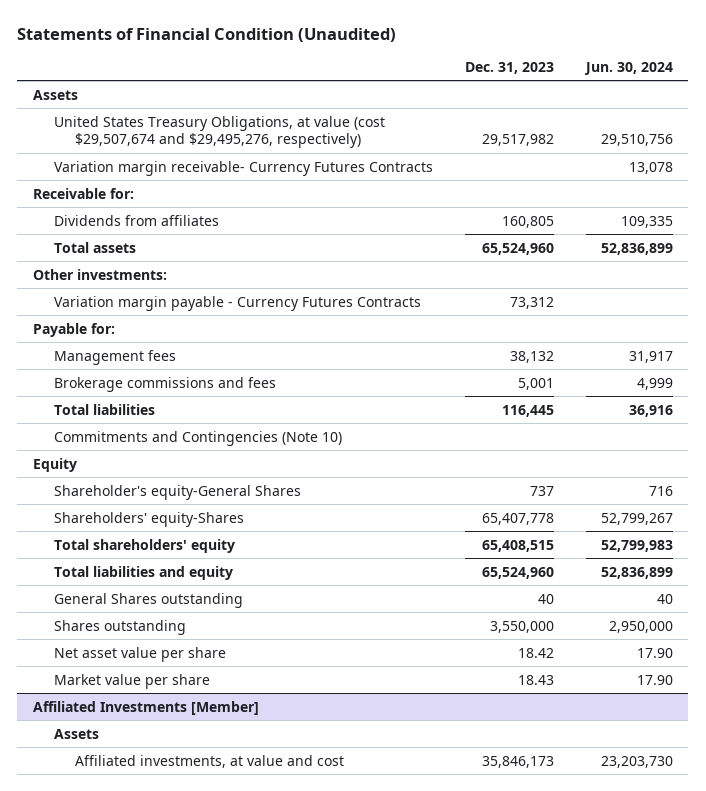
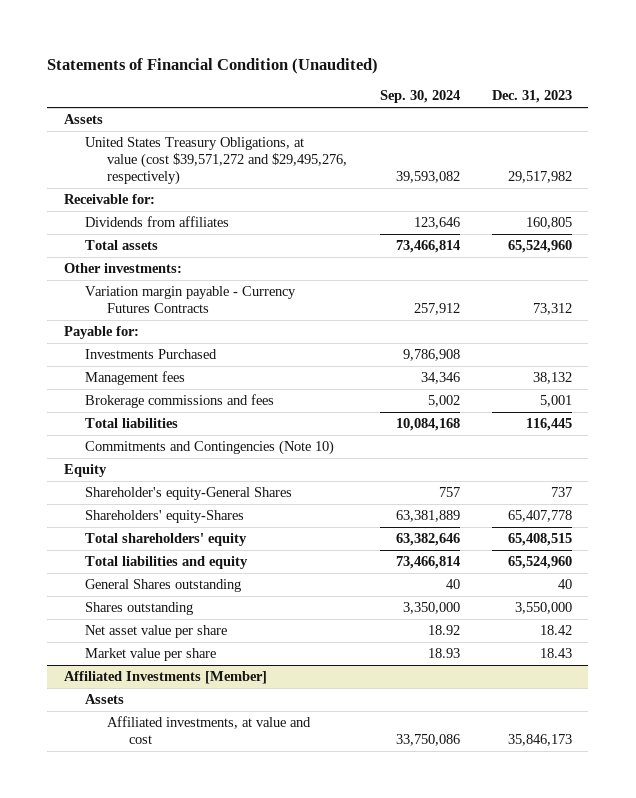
- | Dec. 31, 2023 | Jun. 30, 2024
+ | Sep. 30, 2024 | Dec. 31, 2023
- United States Treasury Obligations, at value (cost $29,507,674 and $29,495,276, respectively) | 29,517,982 | 29,510,756
- Variation margin receivable- Currency Futures Contracts | | 13,078
+ United States Treasury Obligations, at value (cost $39,571,272 and $29,495,276, respectively) | 39,593,082 | 29,517,982
+ Investments Purchased | 9,786,908 |

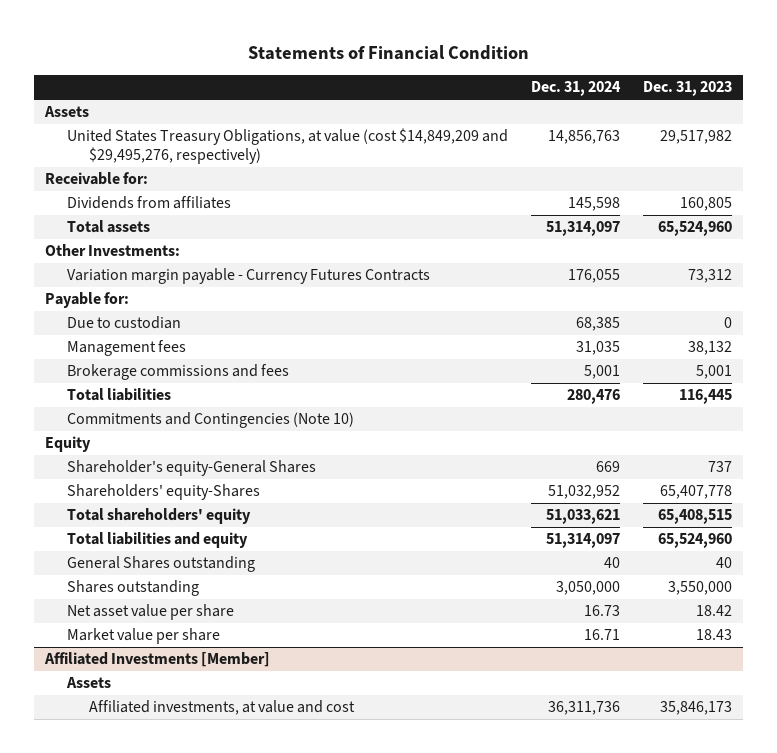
- Statements of Financial Condition (Unaudited)
+ Statements of Financial Condition
- | Sep. 30, 2024 | Dec. 31, 2023
+ | Dec. 31, 2024 | Dec. 31, 2023
- United States Treasury Obligations, at value (cost $39,571,272 and $29,495,276, respectively) | 39,593,082 | 29,517,982
+ United States Treasury Obligations, at value (cost $14,849,209 and $29,495,276, respectively) | 14,856,763 | 29,517,982
- Other investments:
+ Other Investments:
- Investments Purchased | 9,786,908 |
+ Due to custodian | 68,385 | 0

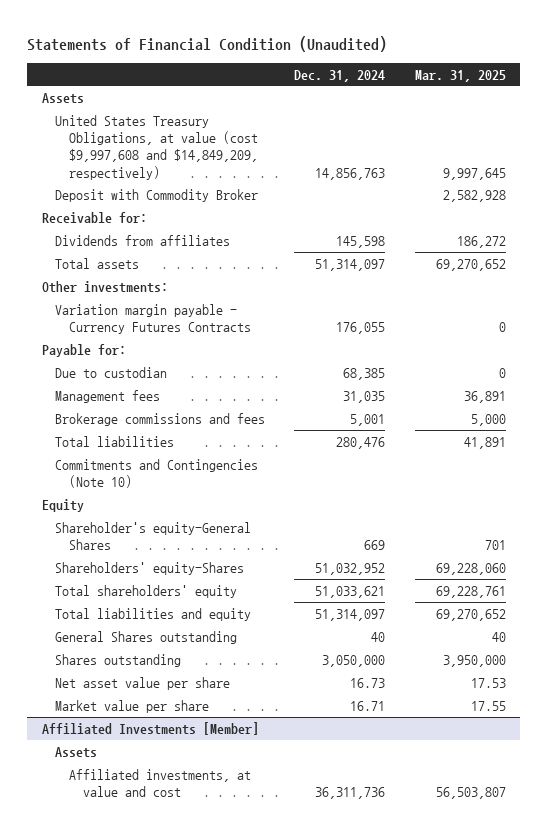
- Statements of Financial Condition
+ Statements of Financial Condition (Unaudited)
- | Dec. 31, 2024 | Dec. 31, 2023
+ | Dec. 31, 2024 | Mar. 31, 2025
- United States Treasury Obligations, at value (cost $14,849,209 and $29,495,276, respectively) | 14,856,763 | 29,517,982
+ United States Treasury Obligations, at value (cost $9,997,608 and $14,849,209, respectively) | 14,856,763 | 9,997,645
+ Deposit with Commodity Broker | | 2,582,928
- Other Investments:
+ Other investments:

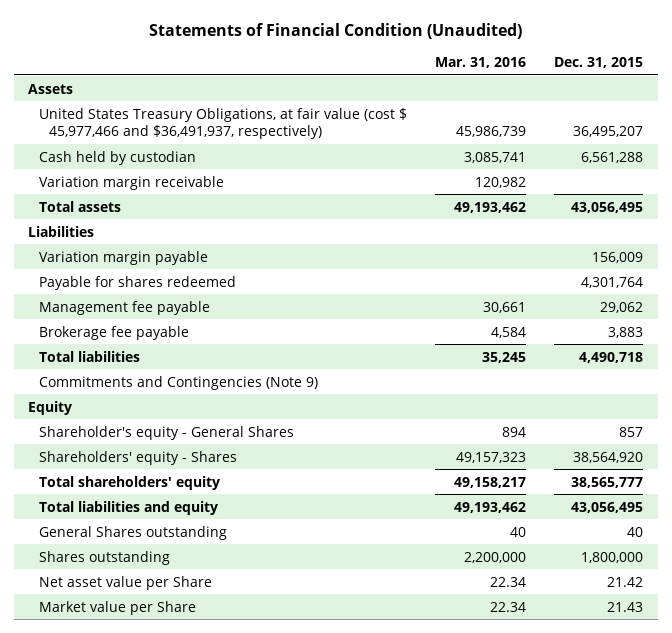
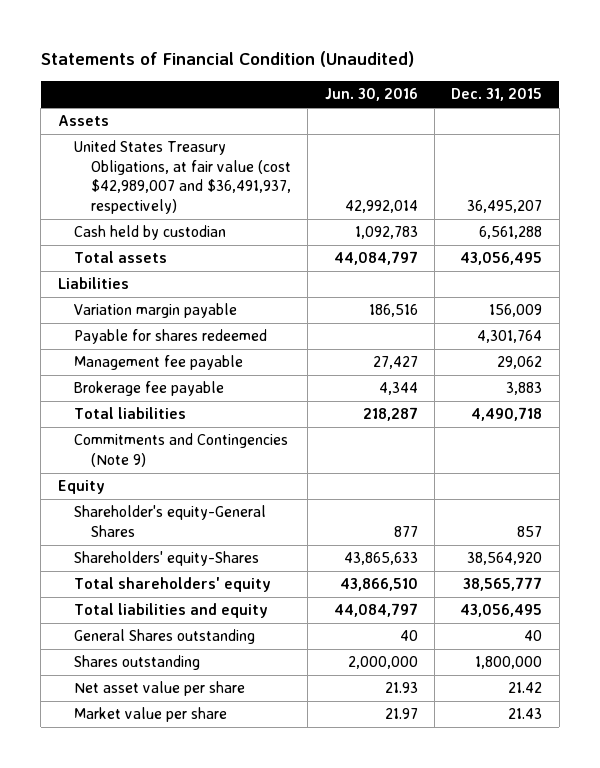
- | Mar. 31, 2016 | Dec. 31, 2015
+ | Jun. 30, 2016 | Dec. 31, 2015
- United States Treasury Obligations, at fair value (cost $ 45,977,466 and $36,491,937, respectively) | 45,986,739 | 36,495,207
+ United States Treasury Obligations, at fair value (cost $42,989,007 and $36,491,937, respectively) | 42,992,014 | 36,495,207
- Variation margin receivable | 120,982 |
- Shareholder's equity - General Shares | 894 | 857
- Shareholders' equity - Shares | 49,157,323 | 38,564,920
+ Shareholder's equity-General Shares | 877 | 857
+ Shareholders' equity-Shares | 43,865,633 | 38,564,920
- Net asset value per Share | 22.34 | 21.42
- Market value per Share | 22.34 | 21.43
+ Net asset value per share | 21.93 | 21.42
+ Market value per share | 21.97 | 21.43

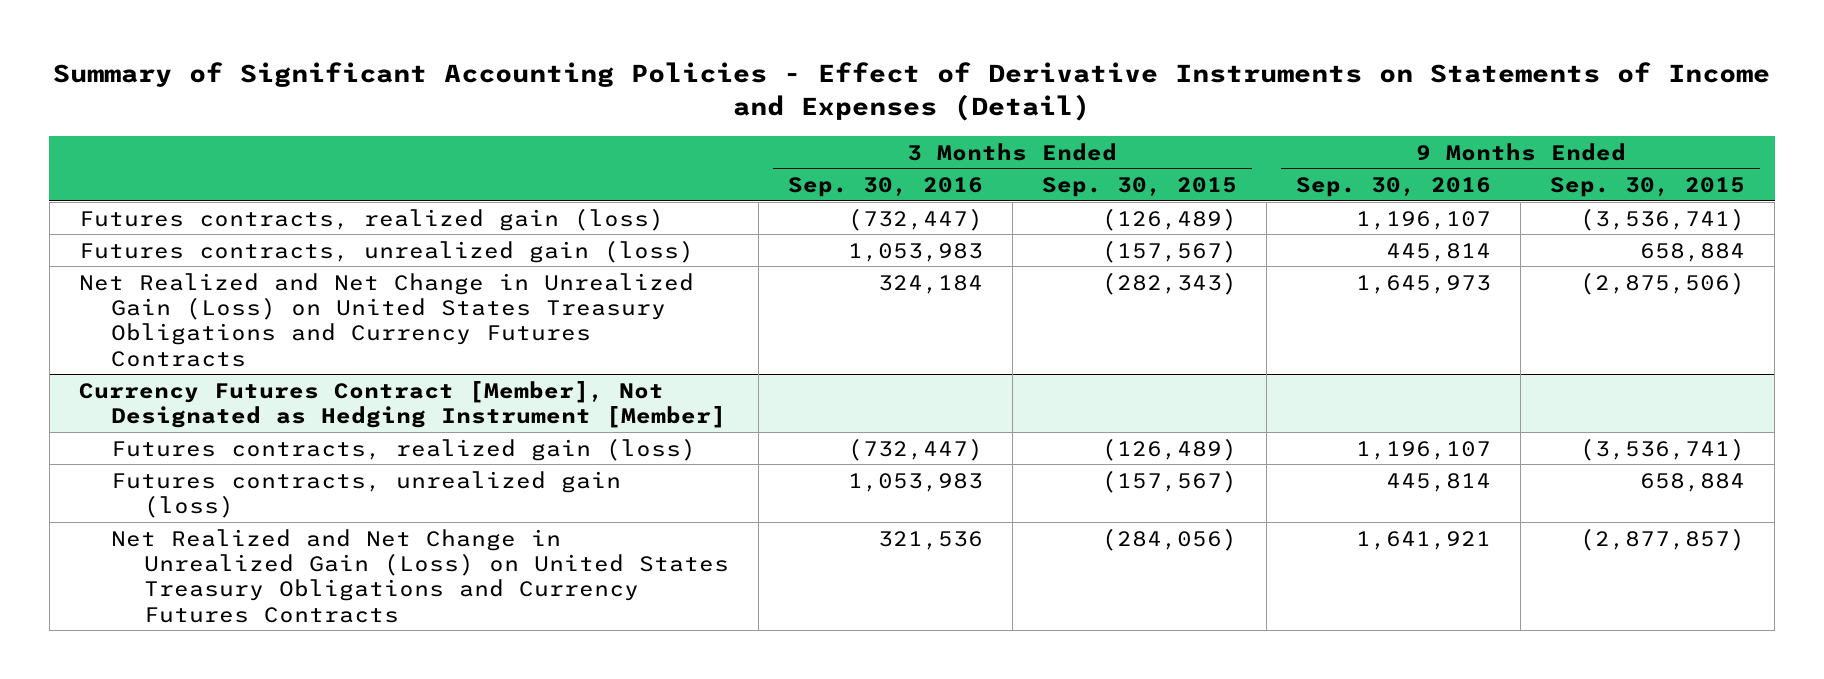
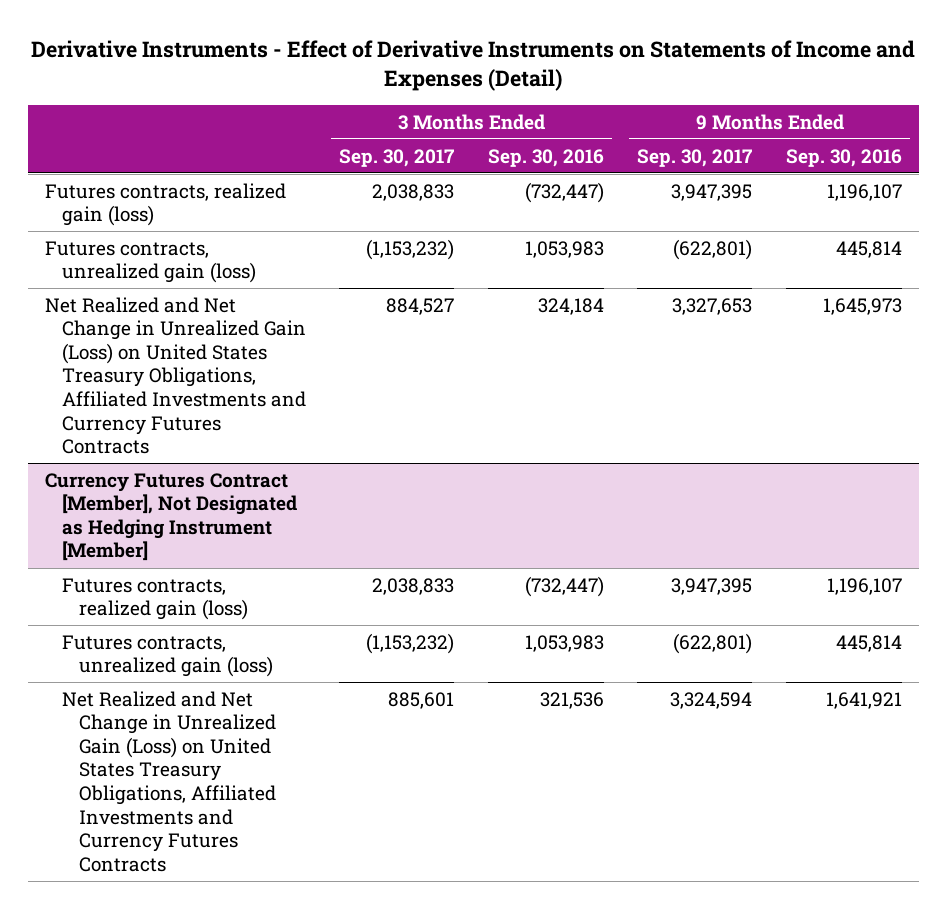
- Summary of Significant Accounting Policies - Effect of Derivative Instruments on Statements of Income and Expenses (Detail)
+ Derivative Instruments - Effect of Derivative Instruments on Statements of Income and Expenses (Detail)
- | 3 Months Ended Sep. 30, 2016 | 3 Months Ended Sep. 30, 2015 | 9 Months Ended Sep. 30, 2016 | 9 Months Ended Sep. 30, 2015
+ | 3 Months Ended Sep. 30, 2017 | 3 Months Ended Sep. 30, 2016 | 9 Months Ended Sep. 30, 2017 | 9 Months Ended Sep. 30, 2016
- Net Realized and Net Change in Unrealized Gain (Loss) on United States Treasury Obligations and Currency Futures Contracts | 324,184 | (282,343) | 1,645,973 | (2,875,506)
+ Net Realized and Net Change in Unrealized Gain (Loss) on United States Treasury Obligations, Affiliated Investments and Currency Futures Contracts | 884,527 | 324,184 | 3,327,653 | 1,645,973
@ Currency Futures Contract [Member], Not Designated as Hedging Instrument [Member]
- Net Realized and Net Change in Unrealized Gain (Loss) on United States Treasury Obligations and Currency Futures Contracts | 321,536 | (284,056) | 1,641,921 | (2,877,857)
+ Net Realized and Net Change in Unrealized Gain (Loss) on United States Treasury Obligations, Affiliated Investments and Currency Futures Contracts | 885,601 | 321,536 | 3,324,594 | 1,641,921

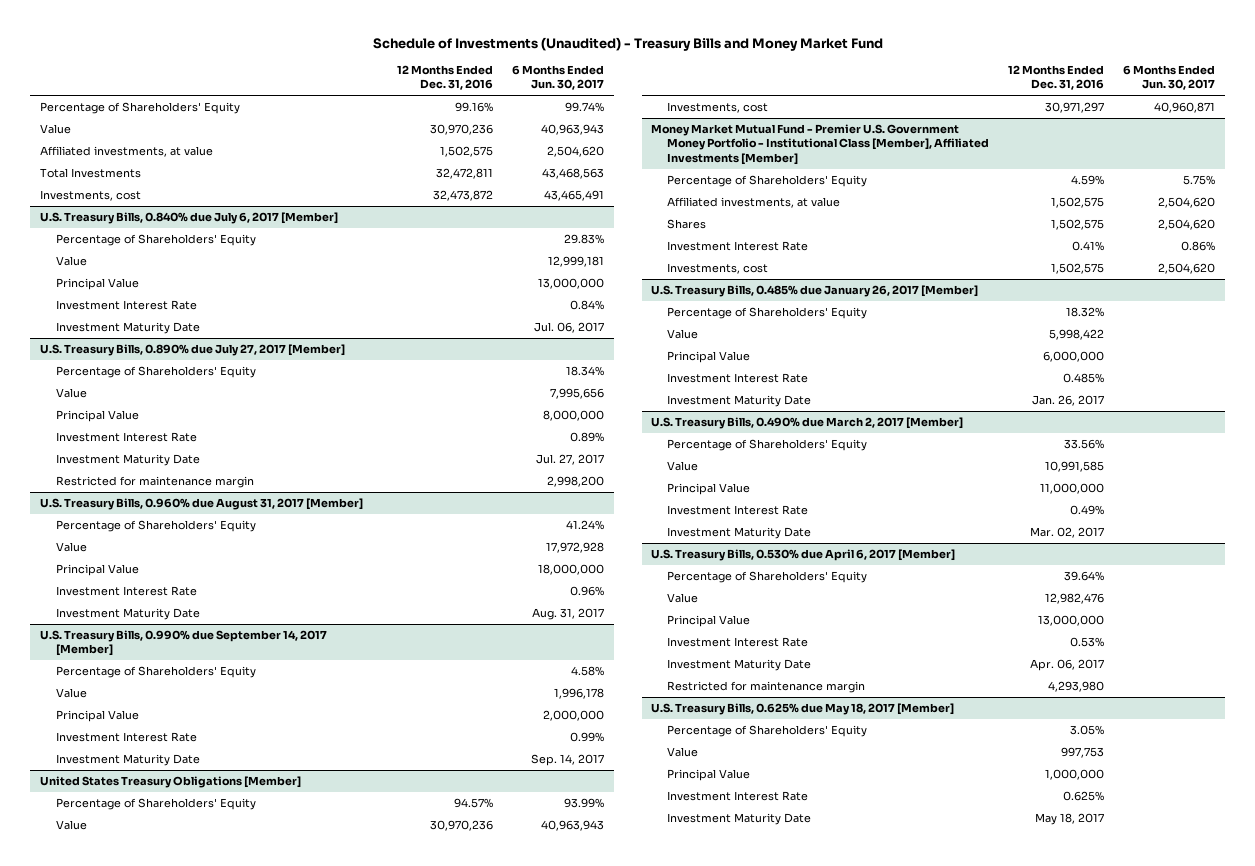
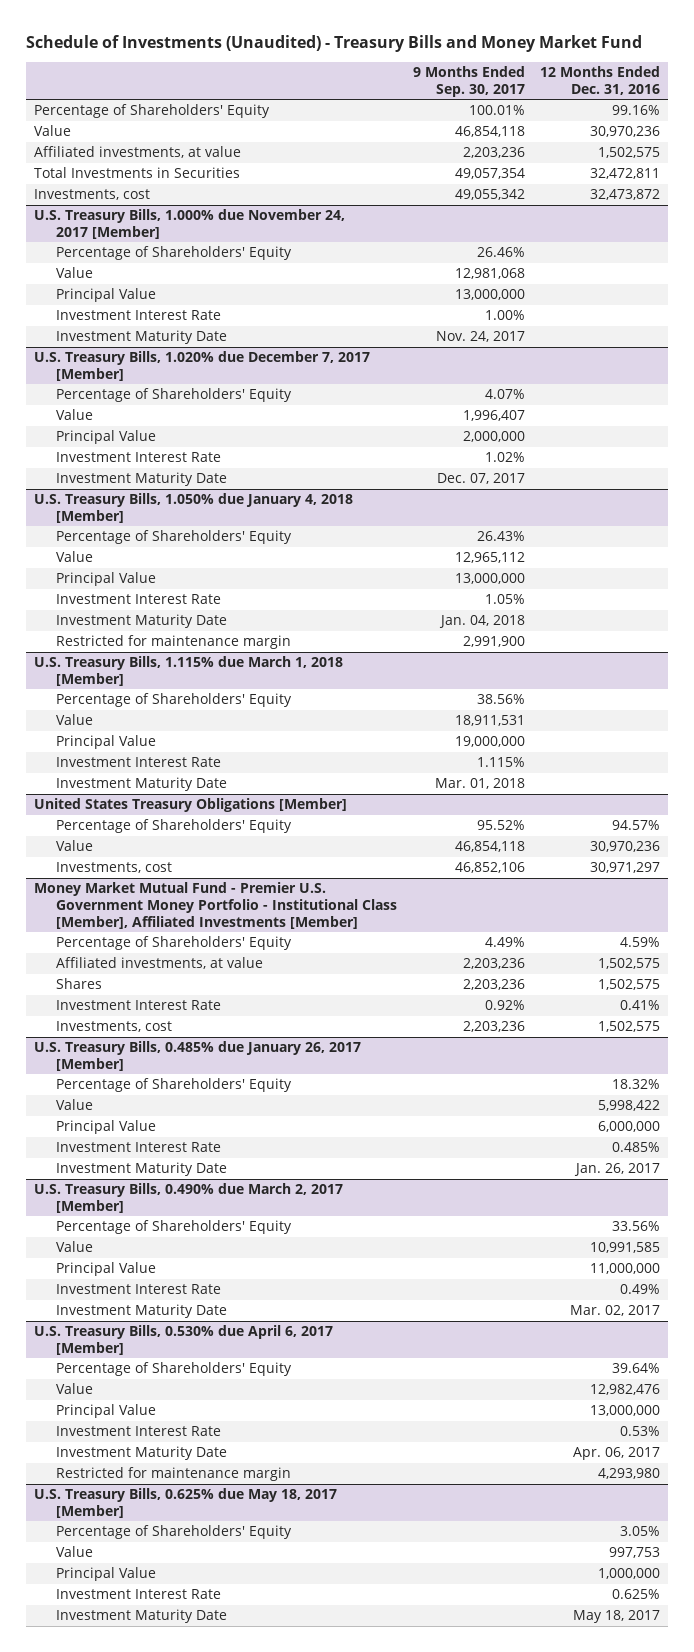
- | 12 Months Ended Dec. 31, 2016 | 6 Months Ended Jun. 30, 2017
+ | 9 Months Ended Sep. 30, 2017 | 12 Months Ended Dec. 31, 2016
- Total Investments | 32,472,811 | 43,468,563
+ Total Investments in Securities | 49,057,354 | 32,472,811
- U.S. Treasury Bills, 0.840% due July 6, 2017 [Member]
+ U.S. Treasury Bills, 1.000% due November 24, 2017 [Member]
- U.S. Treasury Bills, 0.890% due July 27, 2017 [Member]
+ U.S. Treasury Bills, 1.020% due December 7, 2017 [Member]
- Restricted for maintenance margin | | 2,998,200
- U.S. Treasury Bills, 0.960% due August 31, 2017 [Member]
+ U.S. Treasury Bills, 1.050% due January 4, 2018 [Member]
- U.S. Treasury Bills, 0.990% due September 14, 2017 [Member]
+ Restricted for maintenance margin | 2,991,900 |
+ U.S. Treasury Bills, 1.115% due March 1, 2018 [Member]

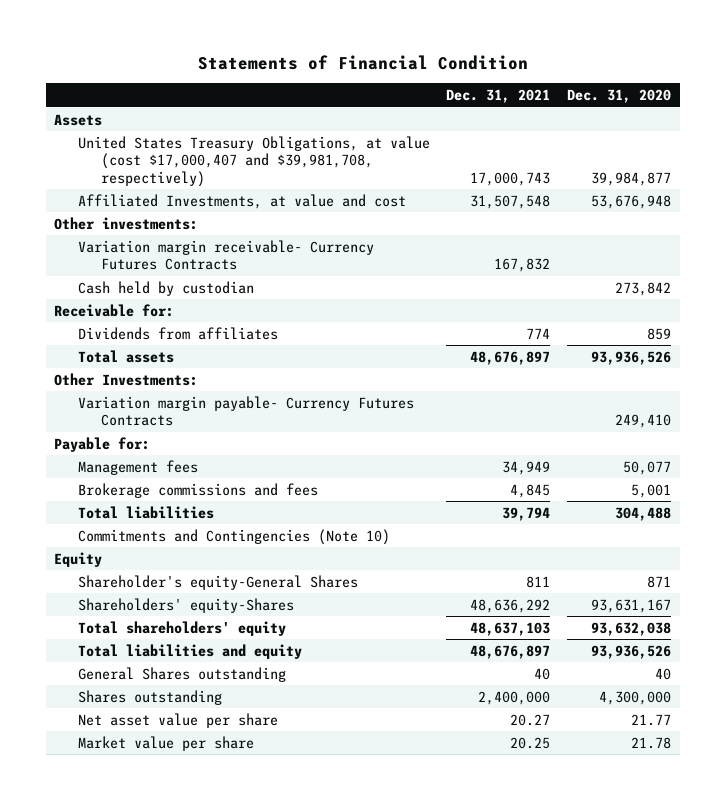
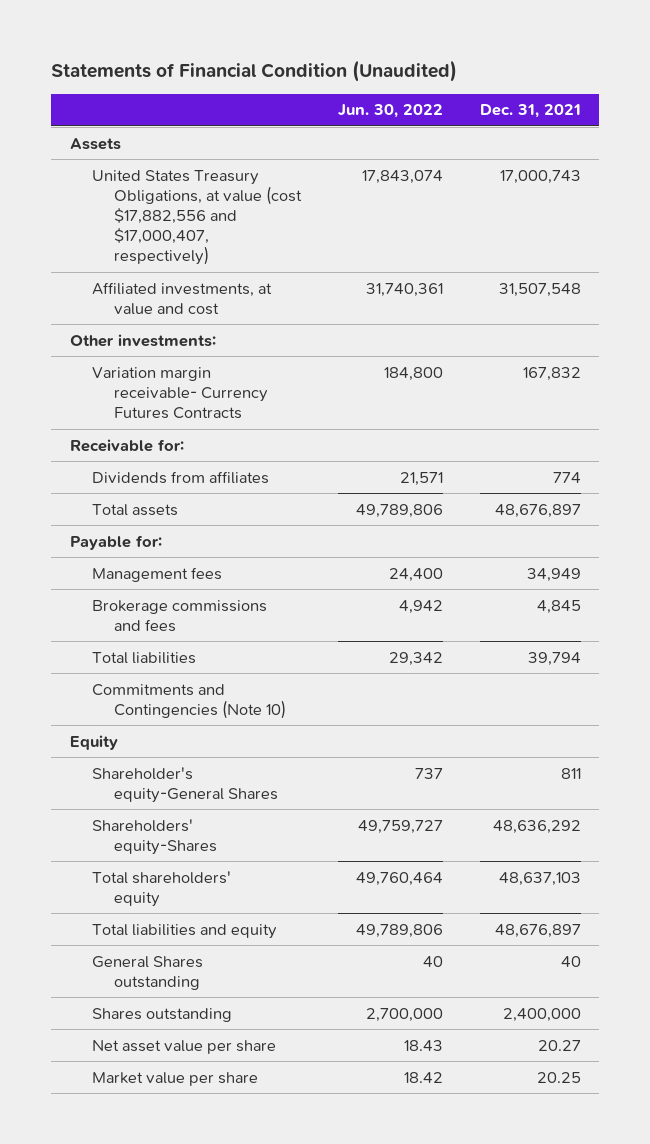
- Statements of Financial Condition
+ Statements of Financial Condition (Unaudited)
- | Dec. 31, 2021 | Dec. 31, 2020
+ | Jun. 30, 2022 | Dec. 31, 2021
- United States Treasury Obligations, at value (cost $17,000,407 and $39,981,708, respectively) | 17,000,743 | 39,984,877
- Affiliated Investments, at value and cost | 31,507,548 | 53,676,948
+ United States Treasury Obligations, at value (cost $17,882,556 and $17,000,407, respectively) | 17,843,074 | 17,000,743
+ Affiliated investments, at value and cost | 31,740,361 | 31,507,548
- Cash held by custodian | | 273,842
- Other Investments:
- Variation margin payable- Currency Futures Contracts | | 249,410

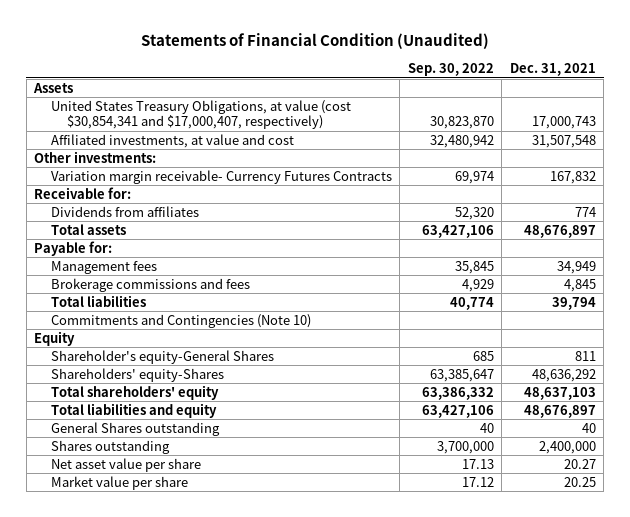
- | Jun. 30, 2022 | Dec. 31, 2021
+ | Sep. 30, 2022 | Dec. 31, 2021
- United States Treasury Obligations, at value (cost $17,882,556 and $17,000,407, respectively) | 17,843,074 | 17,000,743
+ United States Treasury Obligations, at value (cost $30,854,341 and $17,000,407, respectively) | 30,823,870 | 17,000,743

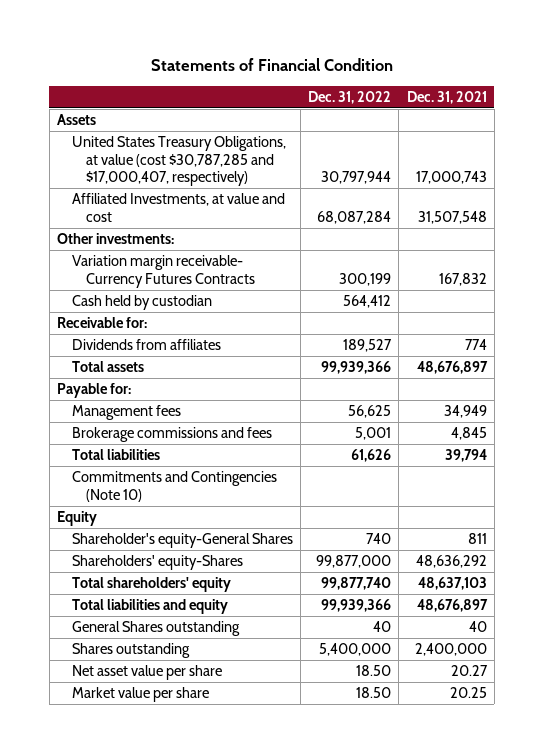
- Statements of Financial Condition (Unaudited)
+ Statements of Financial Condition
- | Sep. 30, 2022 | Dec. 31, 2021
+ | Dec. 31, 2022 | Dec. 31, 2021
- United States Treasury Obligations, at value (cost $30,854,341 and $17,000,407, respectively) | 30,823,870 | 17,000,743
- Affiliated investments, at value and cost | 32,480,942 | 31,507,548
+ United States Treasury Obligations, at value (cost $30,787,285 and $17,000,407, respectively) | 30,797,944 | 17,000,743
+ Affiliated Investments, at value and cost | 68,087,284 | 31,507,548
+ Cash held by custodian | 564,412 |

